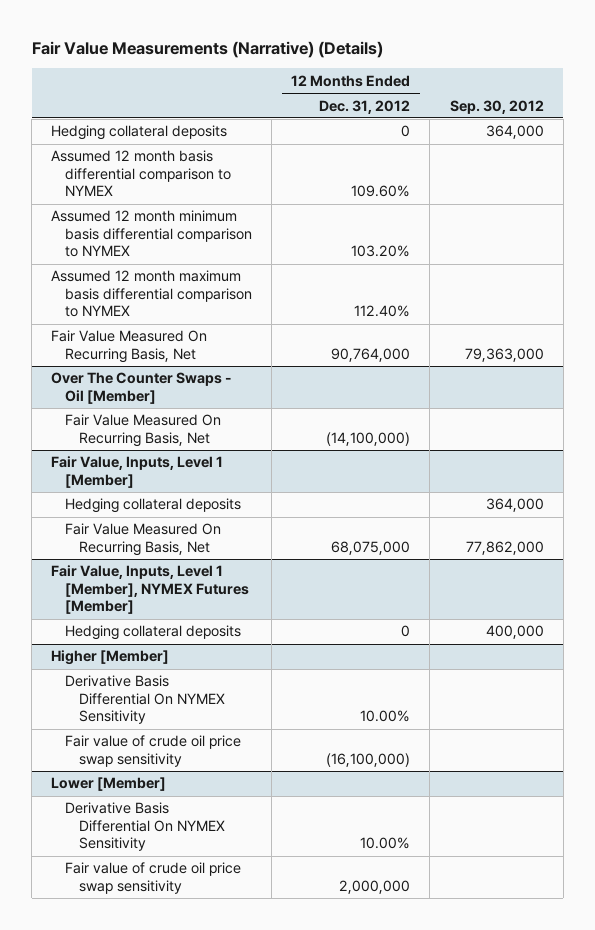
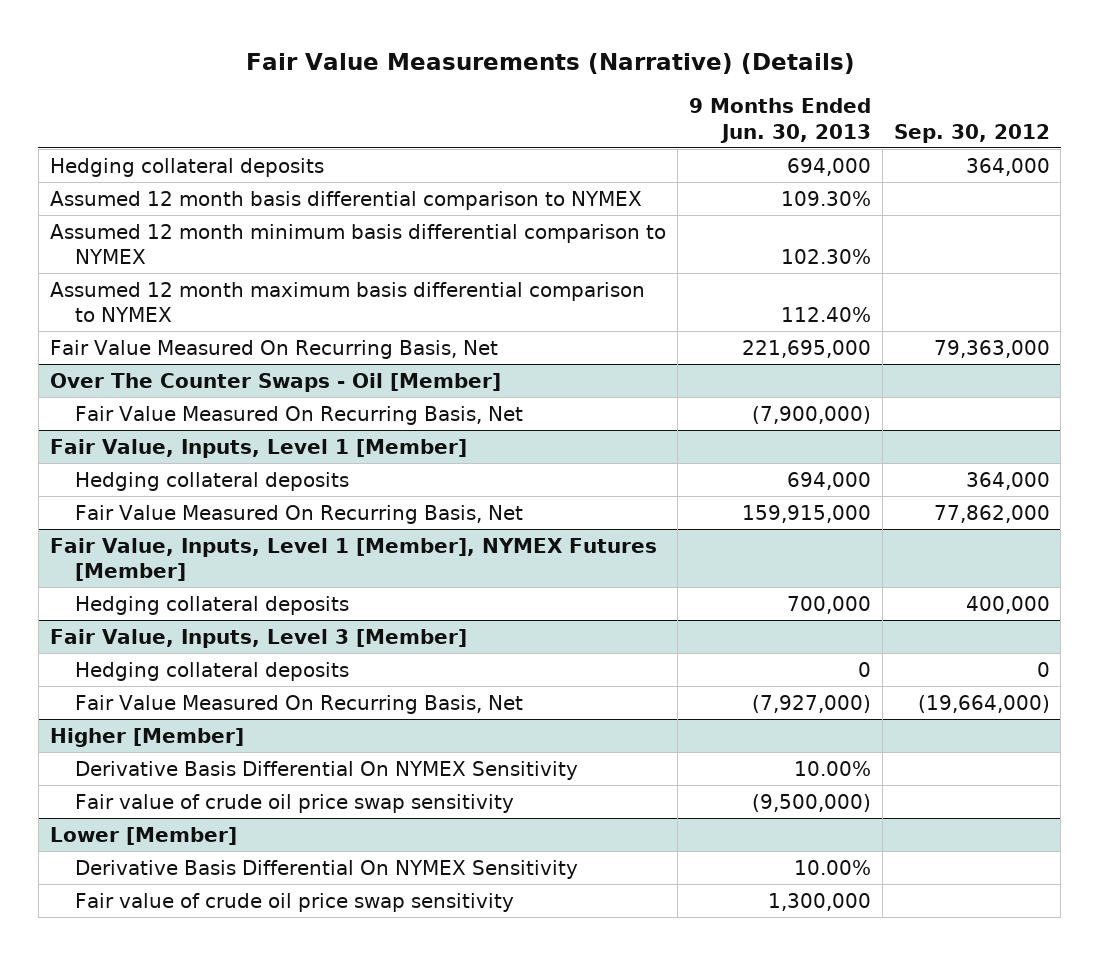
- | 12 Months Ended Dec. 31, 2012 | Sep. 30, 2012
+ | 9 Months Ended Jun. 30, 2013 | Sep. 30, 2012
+ Fair Value, Inputs, Level 3 [Member]
+ Hedging collateral deposits | 0 | 0
+ Fair Value Measured On Recurring Basis, Net | (7,927,000) | (19,664,000)

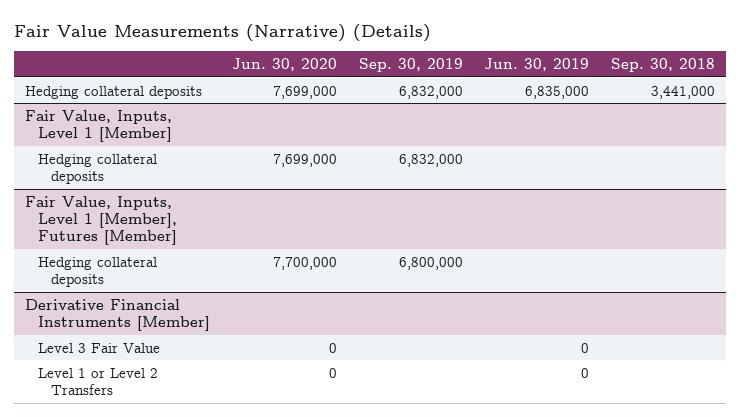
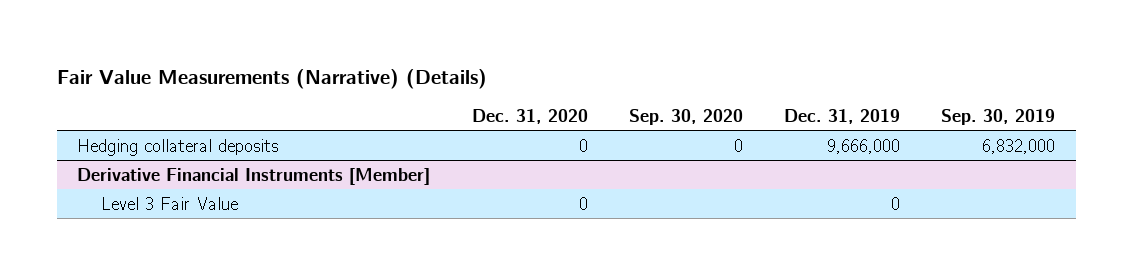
- | Jun. 30, 2020 | Sep. 30, 2019 | Jun. 30, 2019 | Sep. 30, 2018
+ | Dec. 31, 2020 | Sep. 30, 2020 | Dec. 31, 2019 | Sep. 30, 2019
- Fair Value, Inputs, Level 1 [Member]
- Hedging collateral deposits | 7,699,000 | 6,832,000 | |
- Fair Value, Inputs, Level 1 [Member], Futures [Member]
- Hedging collateral deposits | 7,700,000 | 6,800,000 | |
@ Derivative Financial Instruments [Member]
- Level 1 or Level 2 Transfers | 0 | | 0 |

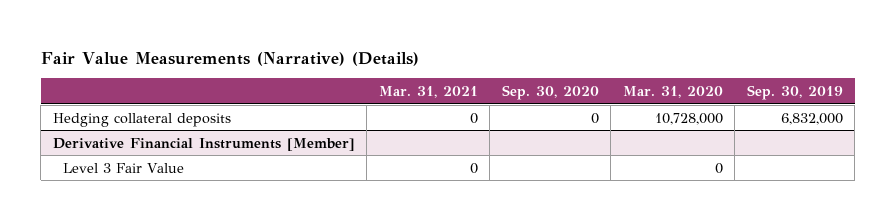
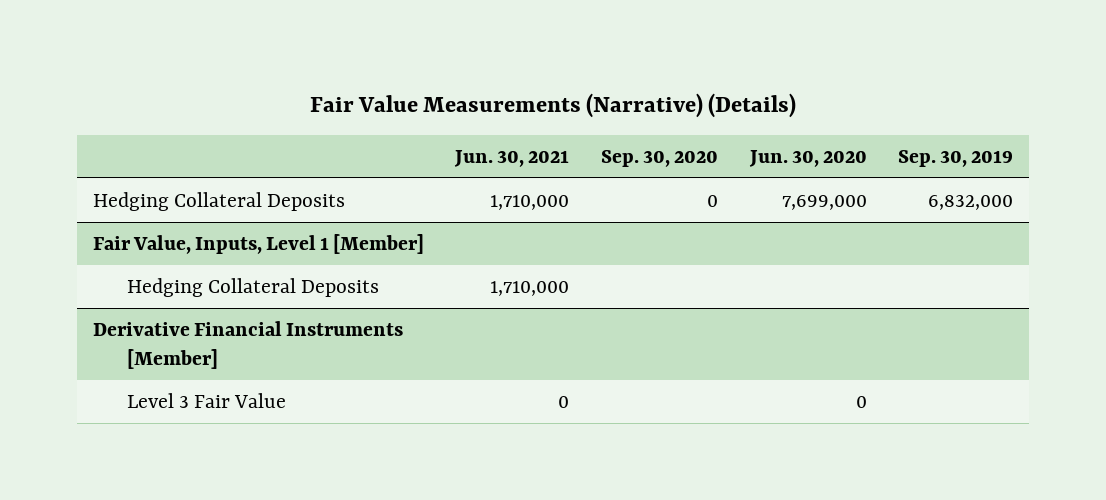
- | Mar. 31, 2021 | Sep. 30, 2020 | Mar. 31, 2020 | Sep. 30, 2019
+ | Jun. 30, 2021 | Sep. 30, 2020 | Jun. 30, 2020 | Sep. 30, 2019
- Hedging collateral deposits | 0 | 0 | 10,728,000 | 6,832,000
+ Hedging Collateral Deposits | 1,710,000 | 0 | 7,699,000 | 6,832,000
+ Fair Value, Inputs, Level 1 [Member]
+ Hedging Collateral Deposits | 1,710,000 | | |

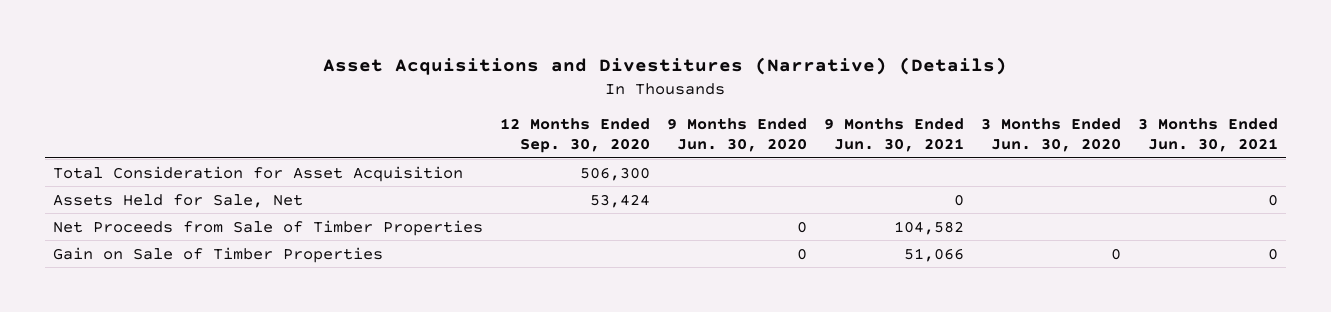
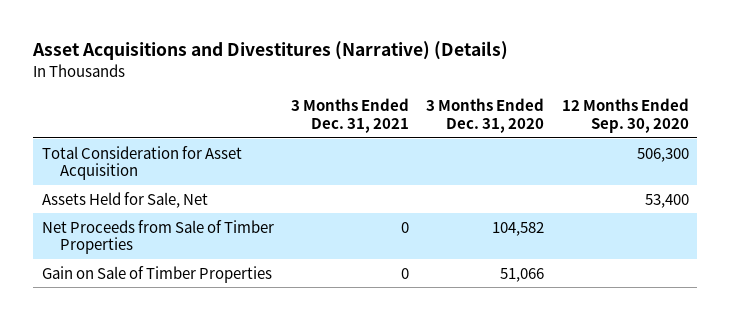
- | 12 Months Ended Sep. 30, 2020 | 9 Months Ended Jun. 30, 2020 | 9 Months Ended Jun. 30, 2021 | 3 Months Ended Jun. 30, 2020 | 3 Months Ended Jun. 30, 2021
+ | 3 Months Ended Dec. 31, 2021 | 3 Months Ended Dec. 31, 2020 | 12 Months Ended Sep. 30, 2020
- Assets Held for Sale, Net | 53,424 | | 0 | | 0
+ Assets Held for Sale, Net | | | 53,400

